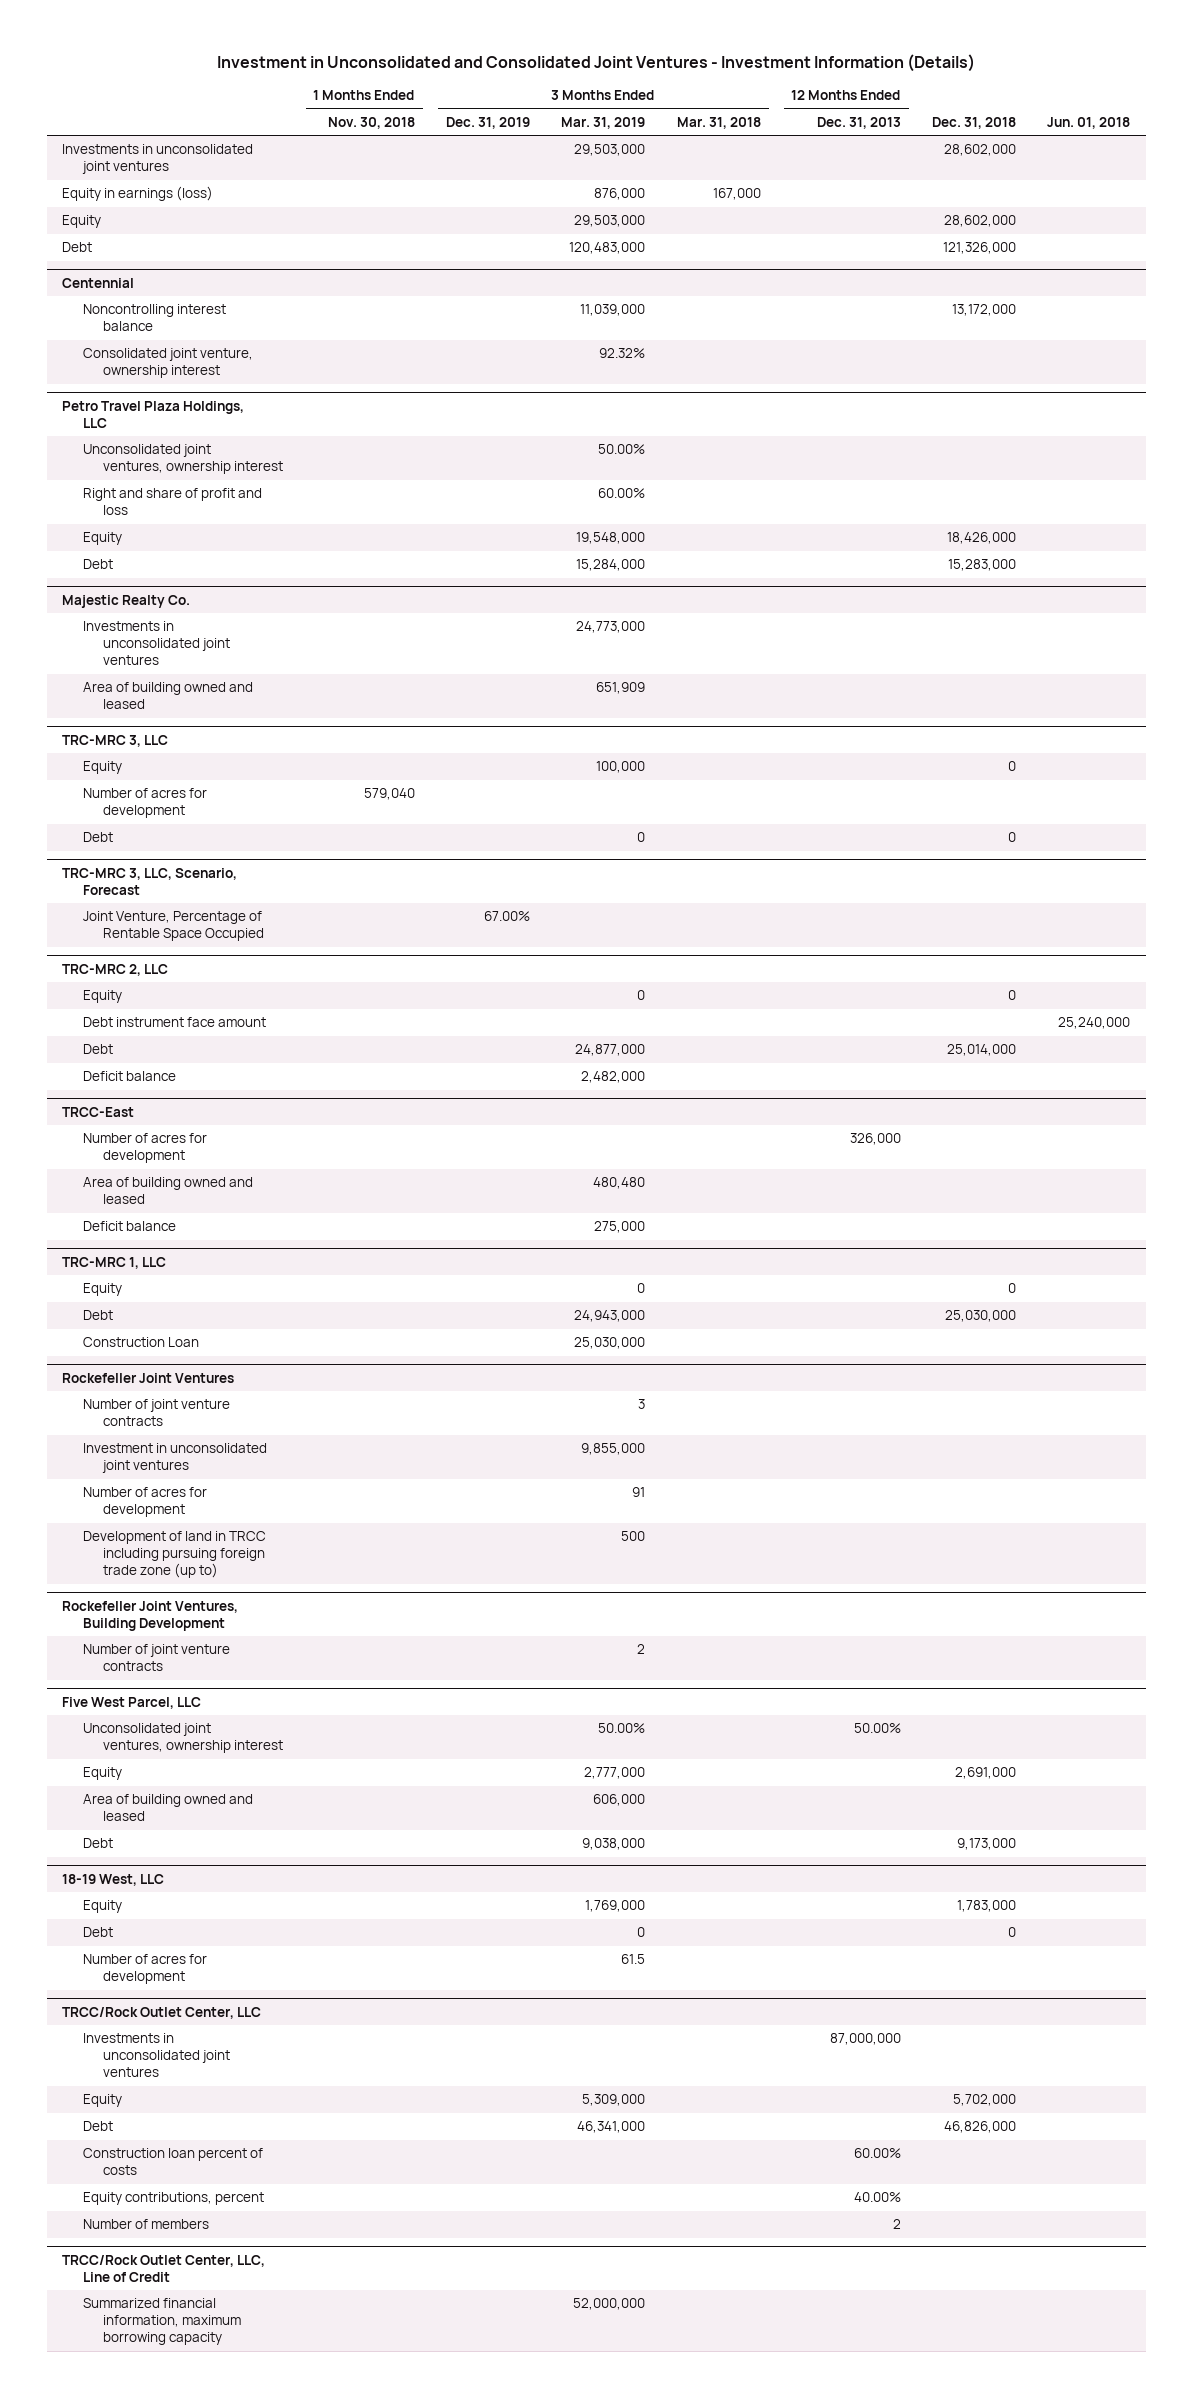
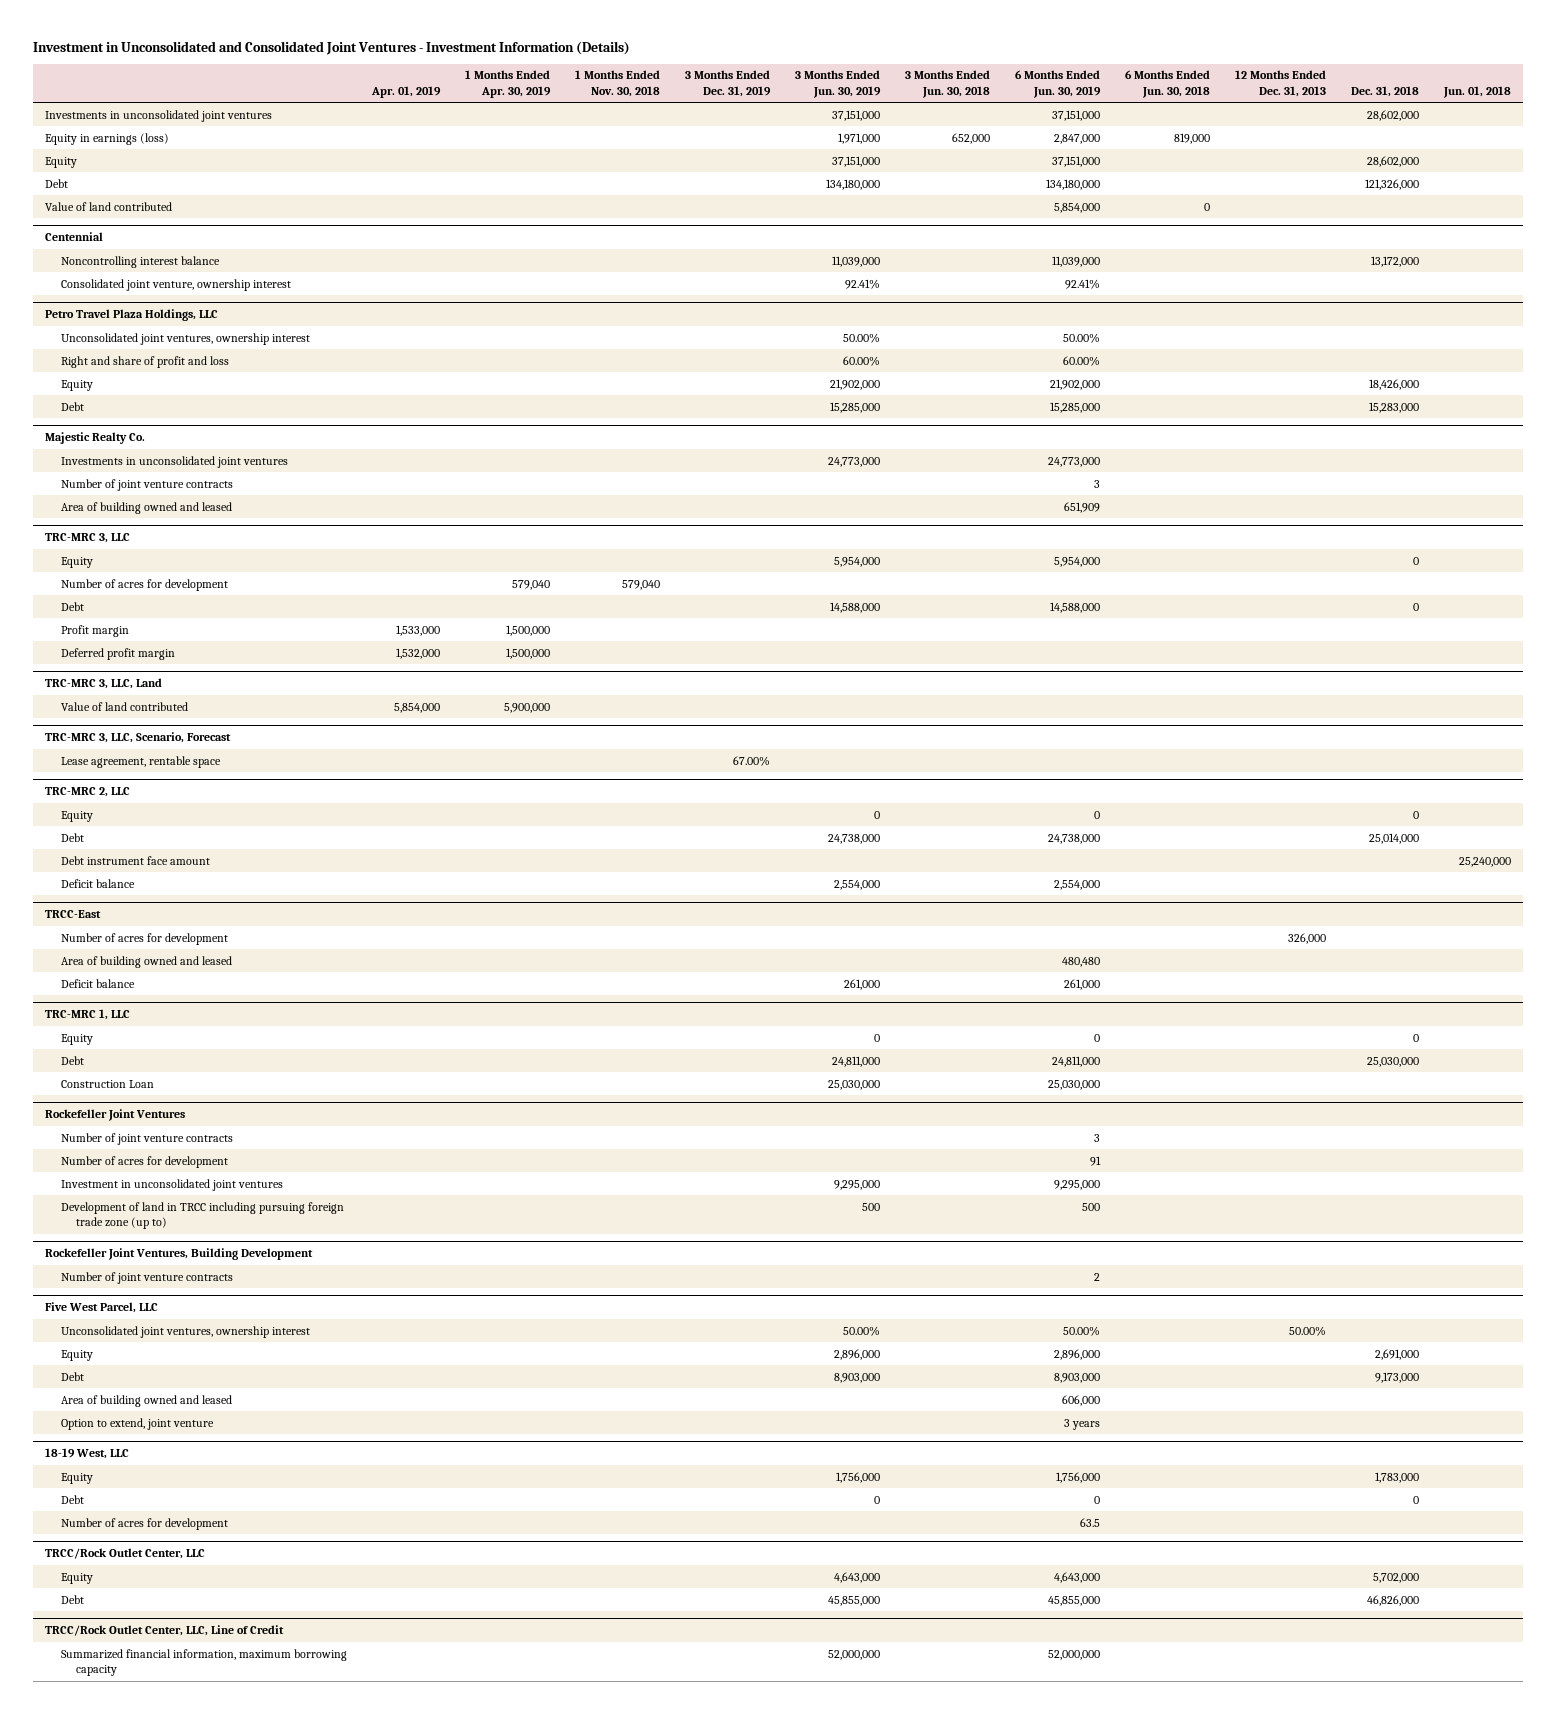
- | 1 Months Ended Nov. 30, 2018 | 3 Months Ended Dec. 31, 2019 | 3 Months Ended Mar. 31, 2019 | 3 Months Ended Mar. 31, 2018 | 12 Months Ended Dec. 31, 2013 | Dec. 31, 2018 | Jun. 01, 2018
+ | Apr. 01, 2019 | 1 Months Ended Apr. 30, 2019 | 1 Months Ended Nov. 30, 2018 | 3 Months Ended Dec. 31, 2019 | 3 Months Ended Jun. 30, 2019 | 3 Months Ended Jun. 30, 2018 | 6 Months Ended Jun. 30, 2019 | 6 Months Ended Jun. 30, 2018 | 12 Months Ended Dec. 31, 2013 | Dec. 31, 2018 | Jun. 01, 2018
+ Value of land contributed | | | | | | | 5,854,000 | 0 | | |
@ Majestic Realty Co.
+ Number of joint venture contracts | | | | | | | 3 | | | |
@ TRC-MRC 3, LLC
+ Profit margin | 1,533,000 | 1,500,000 | | | | | | | | |
+ Deferred profit margin | 1,532,000 | 1,500,000 | | | | | | | | |
+ TRC-MRC 3, LLC, Land
+ Value of land contributed | 5,854,000 | 5,900,000 | | | | | | | | |
@ TRC-MRC 3, LLC, Scenario, Forecast
- Joint Venture, Percentage of Rentable Space Occupied | | 67.00% | | | | |
+ Lease agreement, rentable space | | | | 67.00% | | | | | | |
@ TRC-MRC 2, LLC
moved down: Debt instrument face amount | | | | | | | | | | | 25,240,000
@ Rockefeller Joint Ventures
moved down: Investment in unconsolidated joint ventures | | | | | 9,295,000 | | 9,295,000 | | | |
@ Five West Parcel, LLC
moved down: Area of building owned and leased | | | | | | | 606,000 | | | |
+ Option to extend, joint venture | | | | | | | 3 years | | | |
@ TRCC/Rock Outlet Center, LLC
- Investments in unconsolidated joint ventures | | | | | 87,000,000 | |
- Construction loan percent of costs | | | | | 60.00% | |
- Equity contributions, percent | | | | | 40.00% | |
- Number of members | | | | | 2 | |

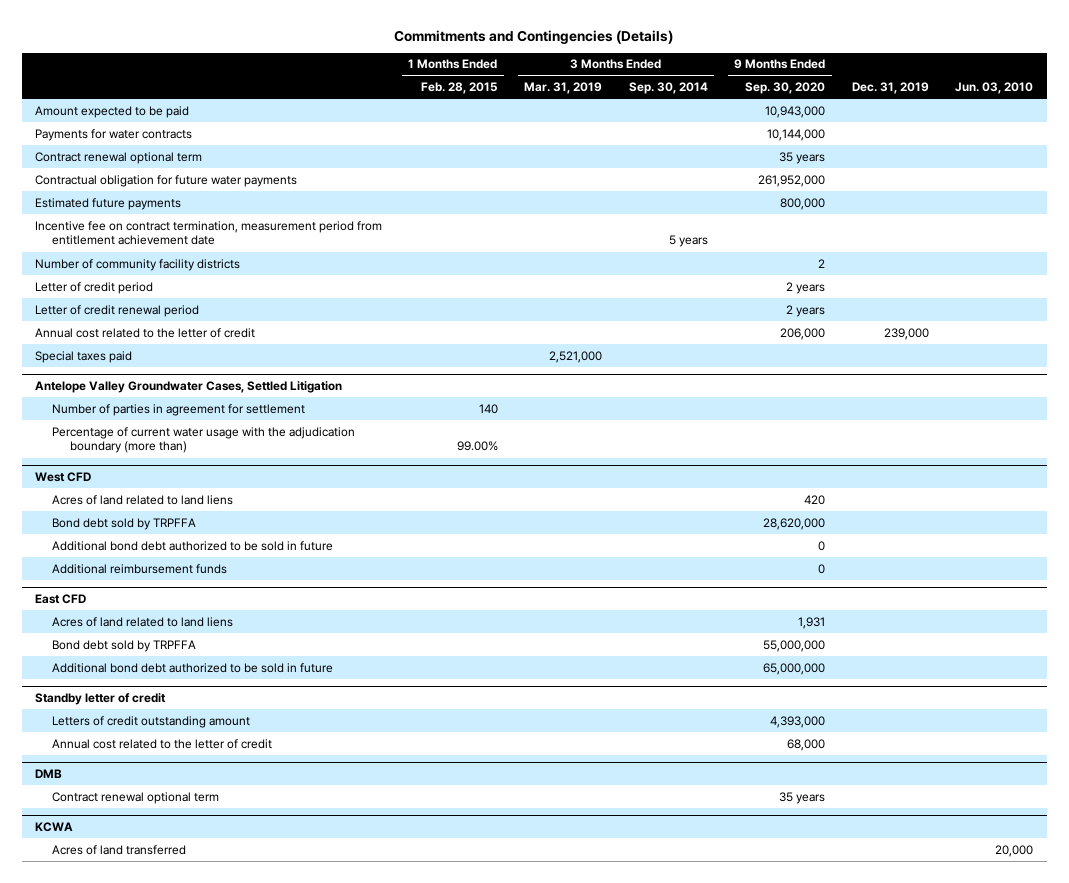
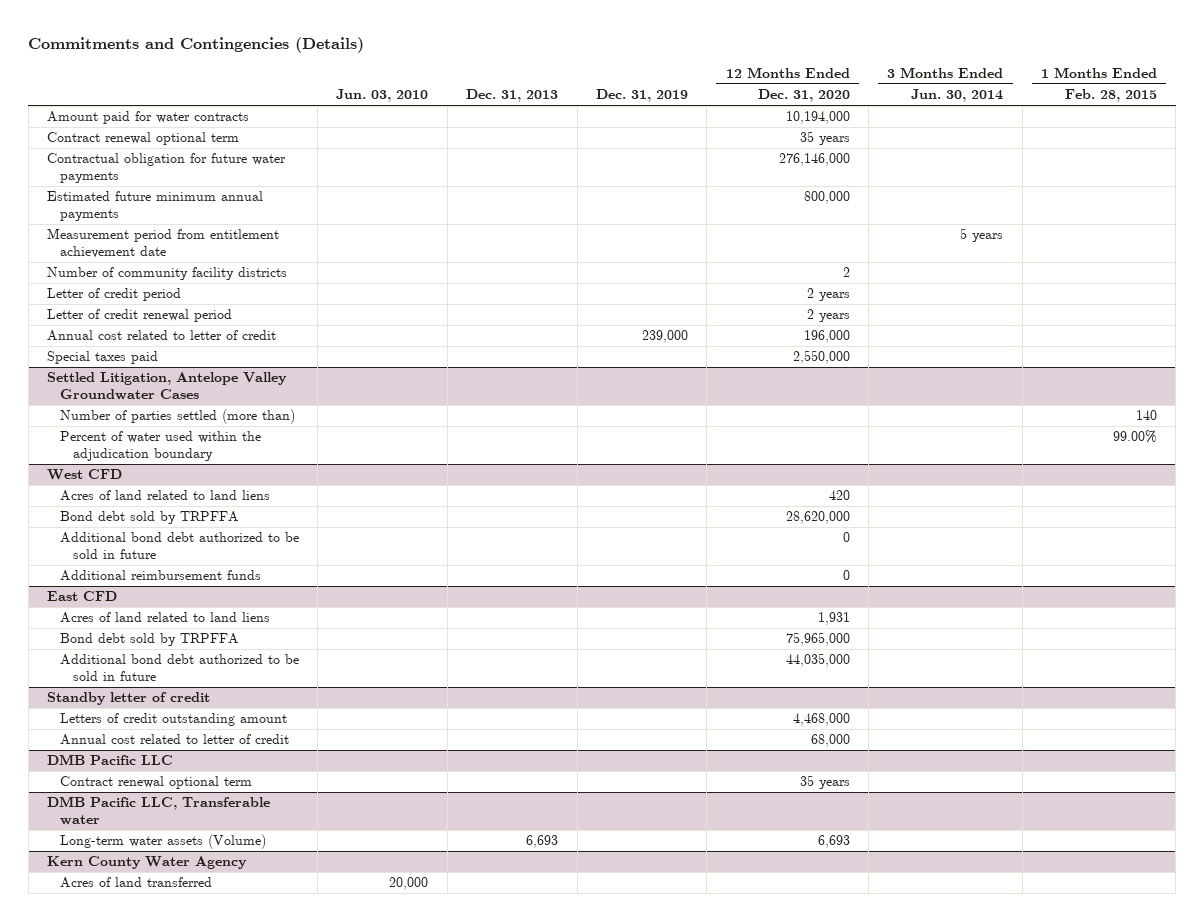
- | 1 Months Ended Feb. 28, 2015 | 3 Months Ended Mar. 31, 2019 | 3 Months Ended Sep. 30, 2014 | 9 Months Ended Sep. 30, 2020 | Dec. 31, 2019 | Jun. 03, 2010
+ | Jun. 03, 2010 | Dec. 31, 2013 | Dec. 31, 2019 | 12 Months Ended Dec. 31, 2020 | 3 Months Ended Jun. 30, 2014 | 1 Months Ended Feb. 28, 2015
- Amount expected to be paid | | | | 10,943,000 | |
- Payments for water contracts | | | | 10,144,000 | |
+ Amount paid for water contracts | | | | 10,194,000 | |
- Estimated future payments | | | | 800,000 | |
- Incentive fee on contract termination, measurement period from entitlement achievement date | | | 5 years | | |
+ Estimated future minimum annual payments | | | | 800,000 | |
+ Measurement period from entitlement achievement date | | | | | 5 years |
- Annual cost related to the letter of credit | | | | 206,000 | 239,000 |
+ Annual cost related to letter of credit | | | 239,000 | 196,000 | |
- Antelope Valley Groundwater Cases, Settled Litigation
- Number of parties in agreement for settlement | 140 | | | | |
- Percentage of current water usage with the adjudication boundary (more than) | 99.00% | | | | |
+ Settled Litigation, Antelope Valley Groundwater Cases
+ Number of parties settled (more than) | | | | | | 140
+ Percent of water used within the adjudication boundary | | | | | | 99.00%
@ Standby letter of credit
- Annual cost related to the letter of credit | | | | 68,000 | |
- DMB
@ Standby letter of credit
+ Annual cost related to letter of credit | | | | 68,000 | |
+ DMB Pacific LLC
- KCWA
+ DMB Pacific LLC, Transferable water
+ Long-term water assets (Volume) | | 6,693 | | 6,693 | |
+ Kern County Water Agency

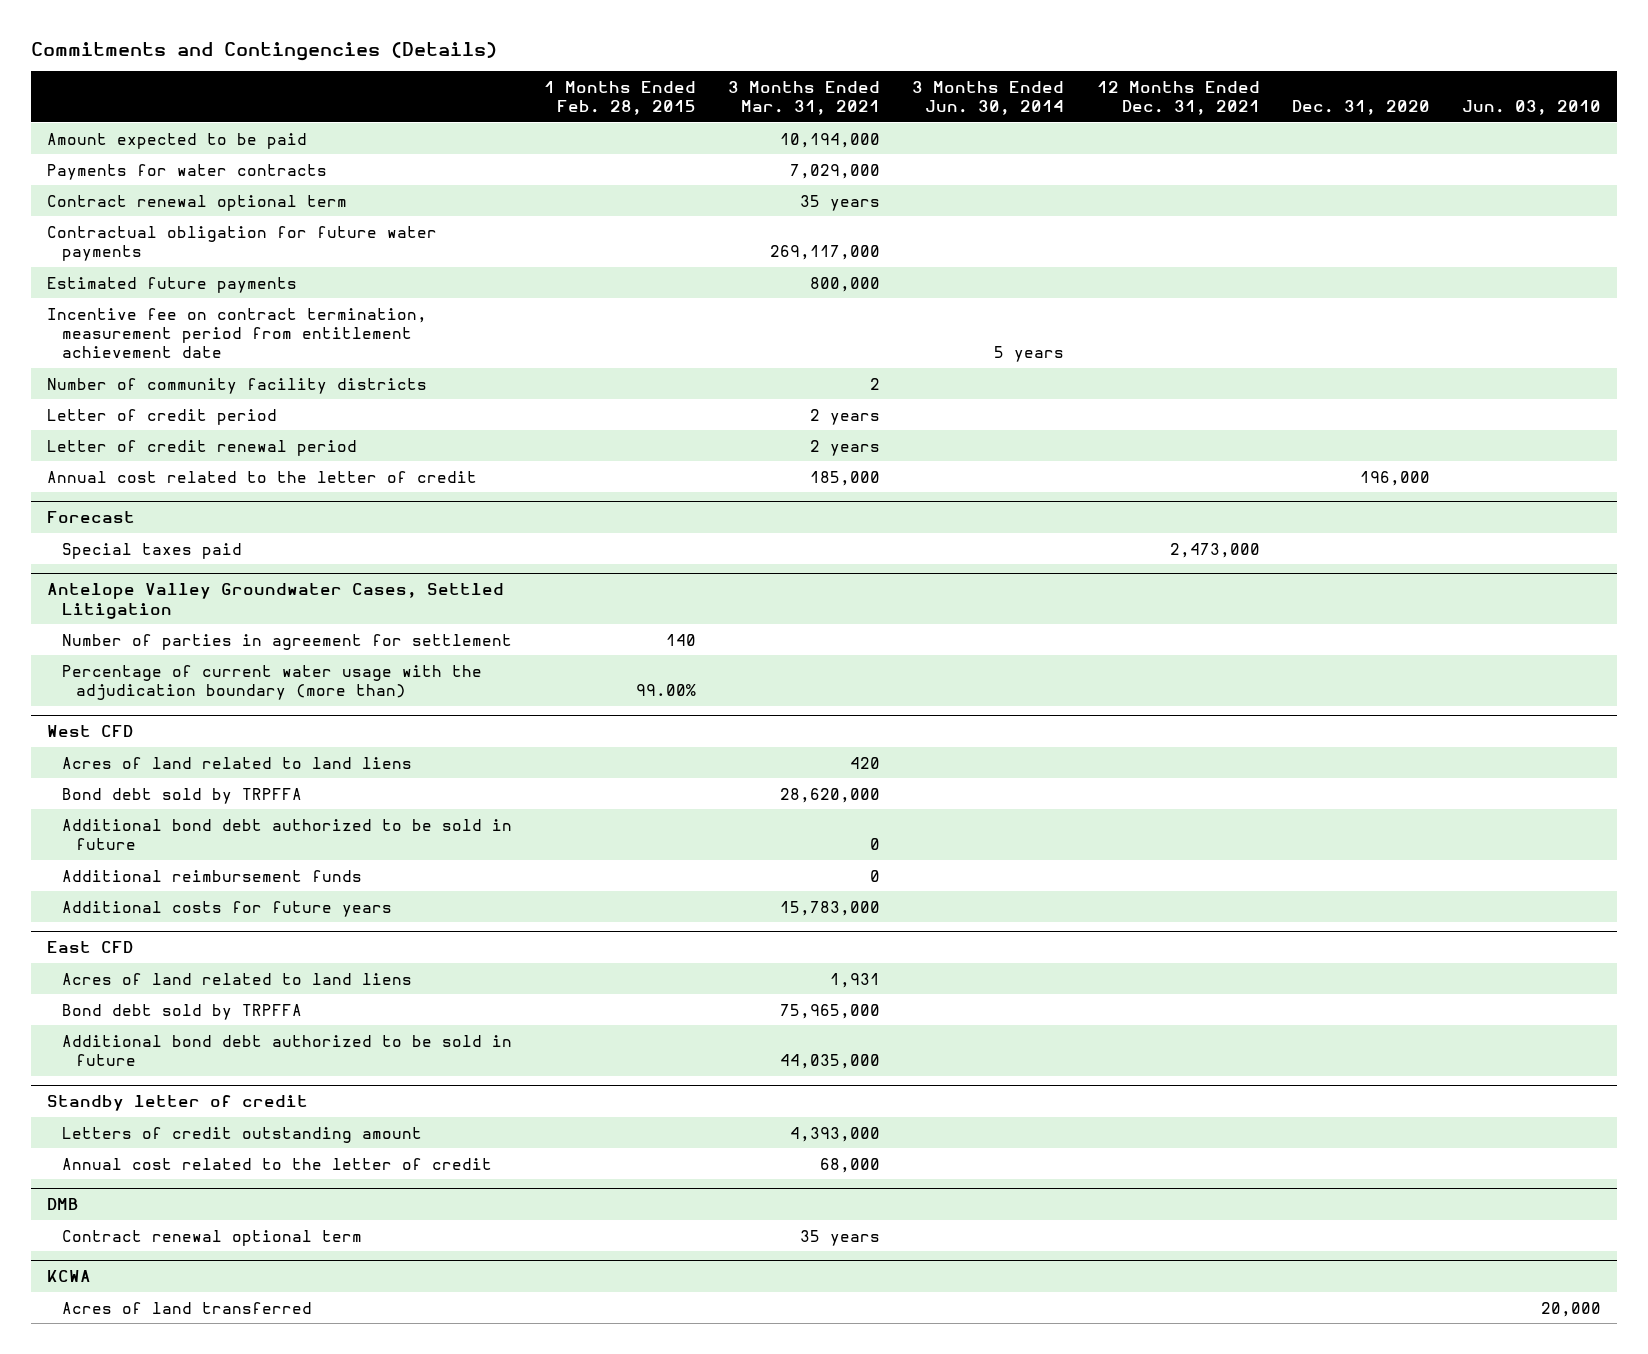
- | Jun. 03, 2010 | Dec. 31, 2013 | Dec. 31, 2019 | 12 Months Ended Dec. 31, 2020 | 3 Months Ended Jun. 30, 2014 | 1 Months Ended Feb. 28, 2015
+ | 1 Months Ended Feb. 28, 2015 | 3 Months Ended Mar. 31, 2021 | 3 Months Ended Jun. 30, 2014 | 12 Months Ended Dec. 31, 2021 | Dec. 31, 2020 | Jun. 03, 2010
- Amount paid for water contracts | | | | 10,194,000 | |
+ Amount expected to be paid | | 10,194,000 | | | |
+ Payments for water contracts | | 7,029,000 | | | |
- Estimated future minimum annual payments | | | | 800,000 | |
- Measurement period from entitlement achievement date | | | | | 5 years |
+ Estimated future payments | | 800,000 | | | |
+ Incentive fee on contract termination, measurement period from entitlement achievement date | | | 5 years | | |
- Annual cost related to letter of credit | | | 239,000 | 196,000 | |
- Special taxes paid | | | | 2,550,000 | |
- Settled Litigation, Antelope Valley Groundwater Cases
- Number of parties settled (more than) | | | | | | 140
- Percent of water used within the adjudication boundary | | | | | | 99.00%
+ Annual cost related to the letter of credit | | 185,000 | | | 196,000 |
+ Forecast
+ Special taxes paid | | | | 2,473,000 | |
+ Antelope Valley Groundwater Cases, Settled Litigation
+ Number of parties in agreement for settlement | 140 | | | | |
+ Percentage of current water usage with the adjudication boundary (more than) | 99.00% | | | | |
@ West CFD
+ Additional costs for future years | | 15,783,000 | | | |
@ Standby letter of credit
- Annual cost related to letter of credit | | | | 68,000 | |
- DMB Pacific LLC
@ Standby letter of credit
+ Annual cost related to the letter of credit | | 68,000 | | | |
+ DMB
- DMB Pacific LLC, Transferable water
- Long-term water assets (Volume) | | 6,693 | | 6,693 | |
- Kern County Water Agency
+ KCWA

